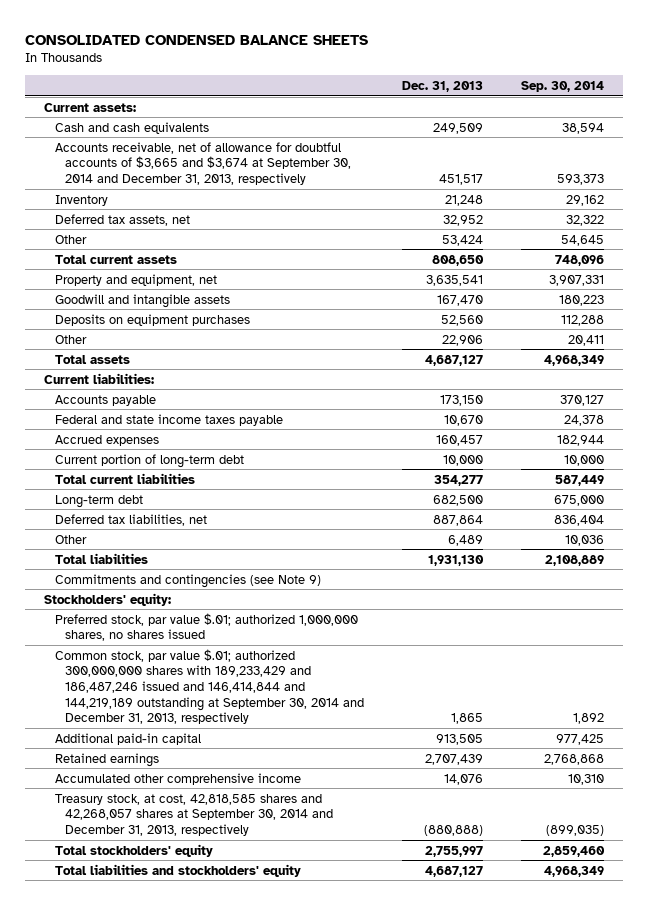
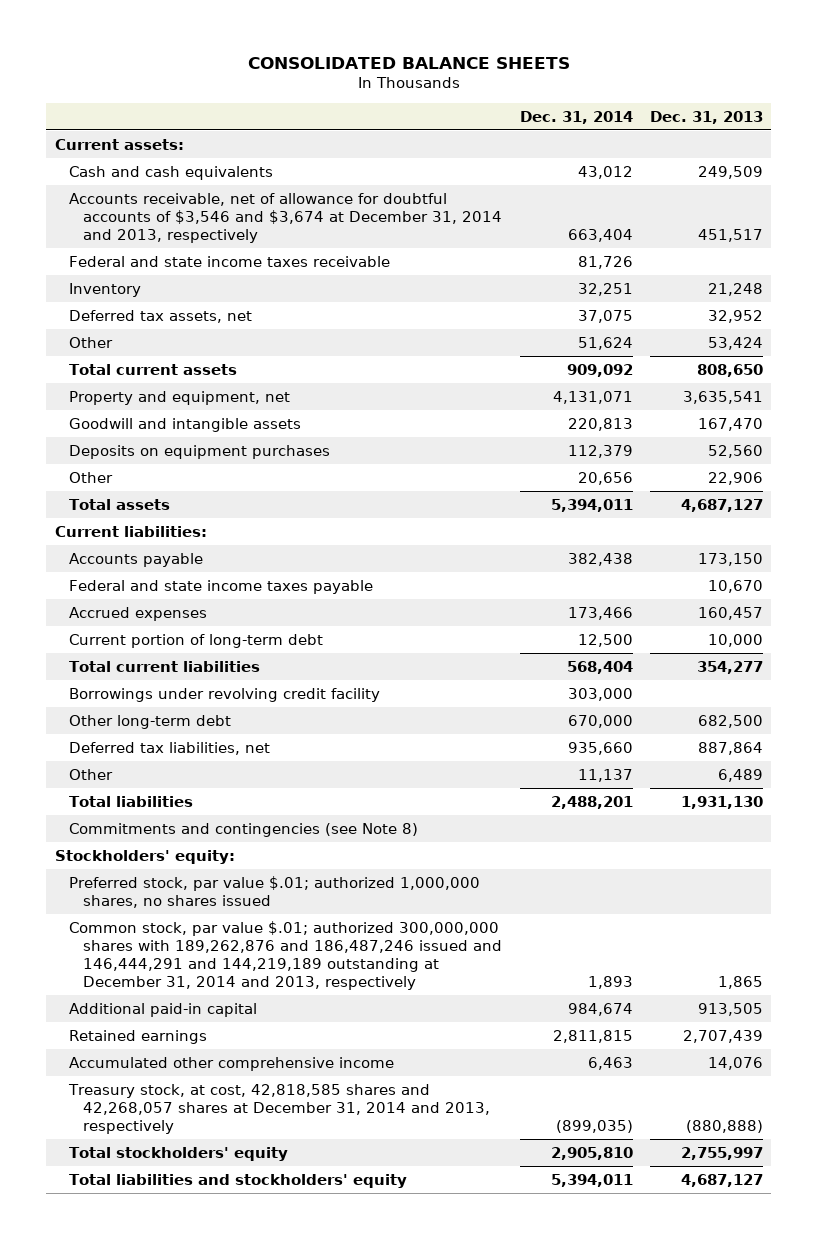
- CONSOLIDATED CONDENSED BALANCE SHEETS
+ CONSOLIDATED BALANCE SHEETS
- | Dec. 31, 2013 | Sep. 30, 2014
+ | Dec. 31, 2014 | Dec. 31, 2013
- Accounts receivable, net of allowance for doubtful accounts of $3,665 and $3,674 at September 30, 2014 and December 31, 2013, respectively | 451,517 | 593,373
+ Accounts receivable, net of allowance for doubtful accounts of $3,546 and $3,674 at December 31, 2014 and 2013, respectively | 663,404 | 451,517
+ Federal and state income taxes receivable | 81,726 |
- Long-term debt | 682,500 | 675,000
+ Borrowings under revolving credit facility | 303,000 |
+ Other long-term debt | 670,000 | 682,500
- Commitments and contingencies (see Note 9)
+ Commitments and contingencies (see Note 8)
- Common stock, par value $.01; authorized 300,000,000 shares with 189,233,429 and 186,487,246 issued and 146,414,844 and 144,219,189 outstanding at September 30, 2014 and December 31, 2013, respectively | 1,865 | 1,892
+ Common stock, par value $.01; authorized 300,000,000 shares with 189,262,876 and 186,487,246 issued and 146,444,291 and 144,219,189 outstanding at December 31, 2014 and 2013, respectively | 1,893 | 1,865
- Treasury stock, at cost, 42,818,585 shares and 42,268,057 shares at September 30, 2014 and December 31, 2013, respectively | (880,888) | (899,035)
+ Treasury stock, at cost, 42,818,585 shares and 42,268,057 shares at December 31, 2014 and 2013, respectively | (899,035) | (880,888)

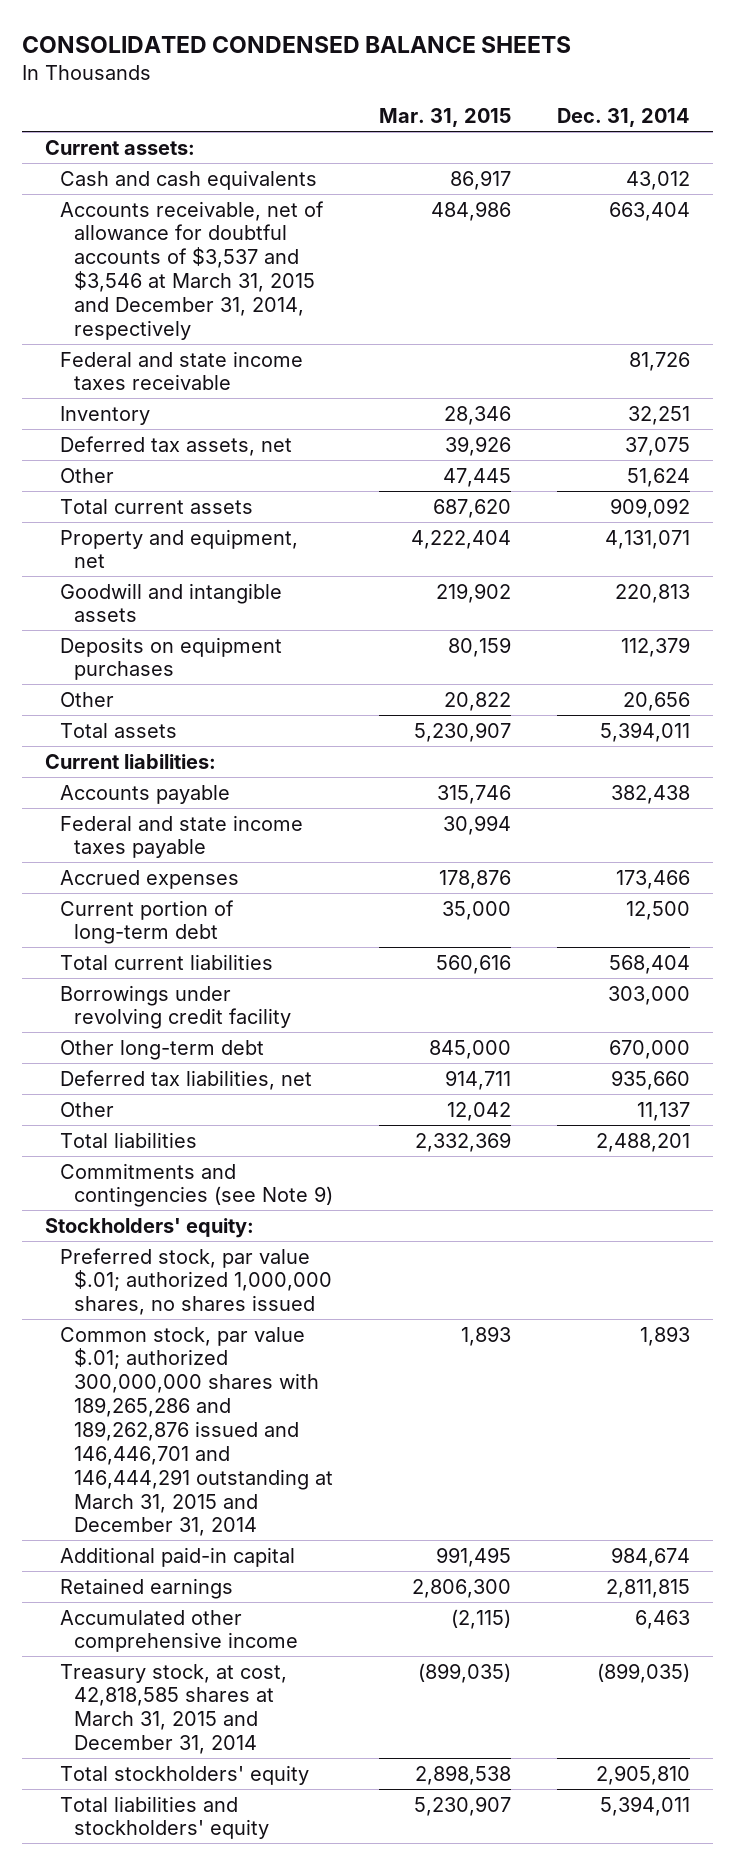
- CONSOLIDATED BALANCE SHEETS
+ CONSOLIDATED CONDENSED BALANCE SHEETS
- | Dec. 31, 2014 | Dec. 31, 2013
+ | Mar. 31, 2015 | Dec. 31, 2014
- Accounts receivable, net of allowance for doubtful accounts of $3,546 and $3,674 at December 31, 2014 and 2013, respectively | 663,404 | 451,517
+ Accounts receivable, net of allowance for doubtful accounts of $3,537 and $3,546 at March 31, 2015 and December 31, 2014, respectively | 484,986 | 663,404
- Commitments and contingencies (see Note 8)
+ Commitments and contingencies (see Note 9)
- Common stock, par value $.01; authorized 300,000,000 shares with 189,262,876 and 186,487,246 issued and 146,444,291 and 144,219,189 outstanding at December 31, 2014 and 2013, respectively | 1,893 | 1,865
+ Common stock, par value $.01; authorized 300,000,000 shares with 189,265,286 and 189,262,876 issued and 146,446,701 and 146,444,291 outstanding at March 31, 2015 and December 31, 2014 | 1,893 | 1,893
- Treasury stock, at cost, 42,818,585 shares and 42,268,057 shares at December 31, 2014 and 2013, respectively | (899,035) | (880,888)
+ Treasury stock, at cost, 42,818,585 shares at March 31, 2015 and December 31, 2014 | (899,035) | (899,035)

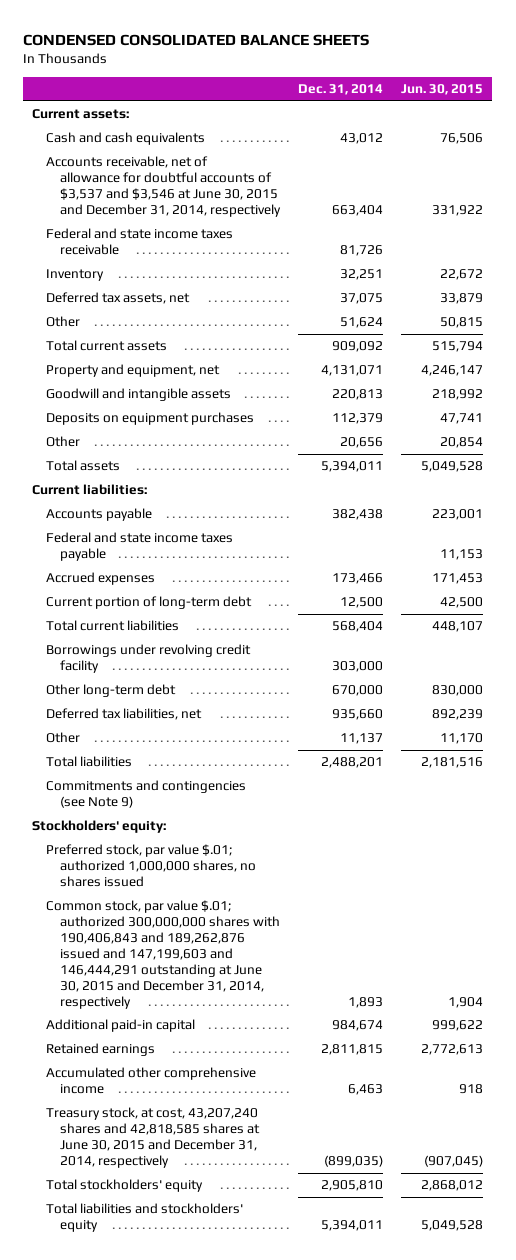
- CONSOLIDATED CONDENSED BALANCE SHEETS
+ CONDENSED CONSOLIDATED BALANCE SHEETS
- | Mar. 31, 2015 | Dec. 31, 2014
+ | Dec. 31, 2014 | Jun. 30, 2015
- Accounts receivable, net of allowance for doubtful accounts of $3,537 and $3,546 at March 31, 2015 and December 31, 2014, respectively | 484,986 | 663,404
+ Accounts receivable, net of allowance for doubtful accounts of $3,537 and $3,546 at June 30, 2015 and December 31, 2014, respectively | 663,404 | 331,922
- Common stock, par value $.01; authorized 300,000,000 shares with 189,265,286 and 189,262,876 issued and 146,446,701 and 146,444,291 outstanding at March 31, 2015 and December 31, 2014 | 1,893 | 1,893
+ Common stock, par value $.01; authorized 300,000,000 shares with 190,406,843 and 189,262,876 issued and 147,199,603 and 146,444,291 outstanding at June 30, 2015 and December 31, 2014, respectively | 1,893 | 1,904
- Treasury stock, at cost, 42,818,585 shares at March 31, 2015 and December 31, 2014 | (899,035) | (899,035)
+ Treasury stock, at cost, 43,207,240 shares and 42,818,585 shares at June 30, 2015 and December 31, 2014, respectively | (899,035) | (907,045)

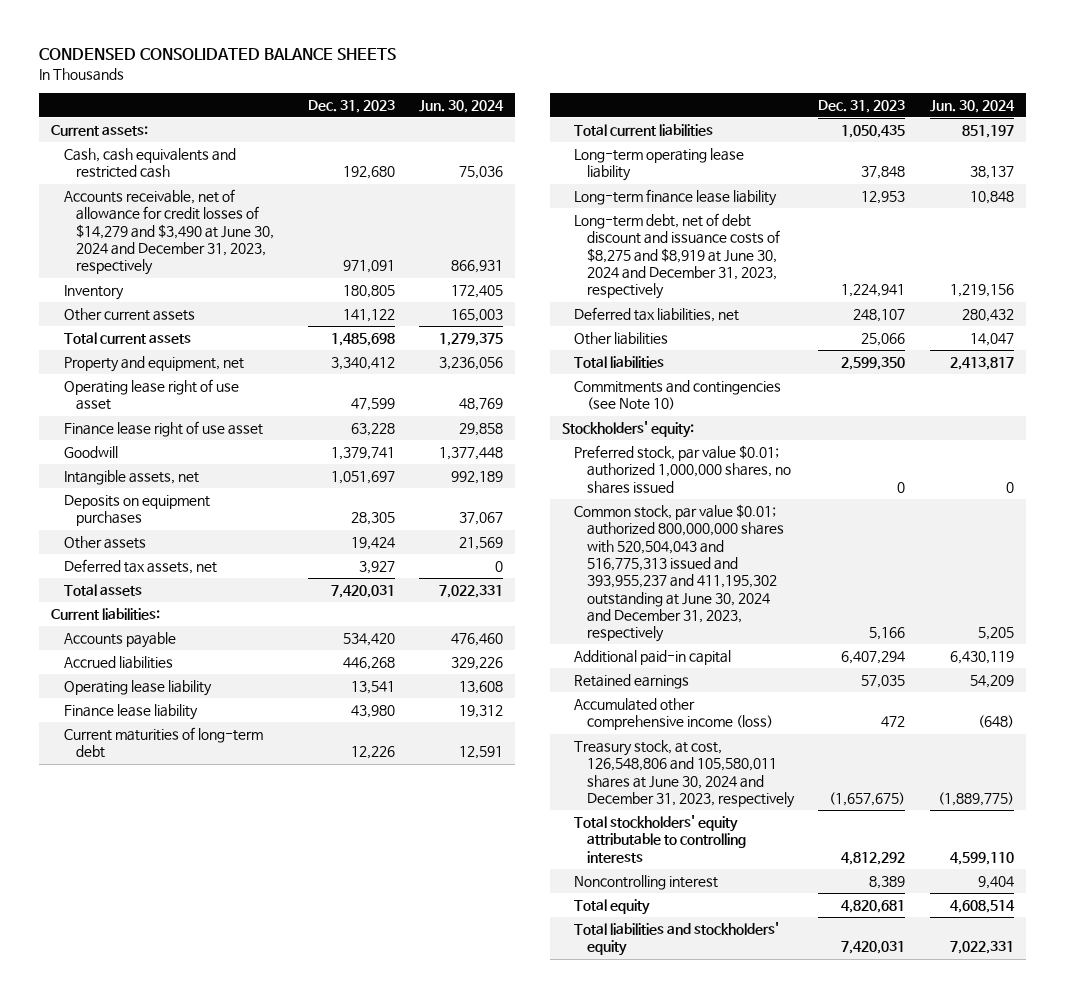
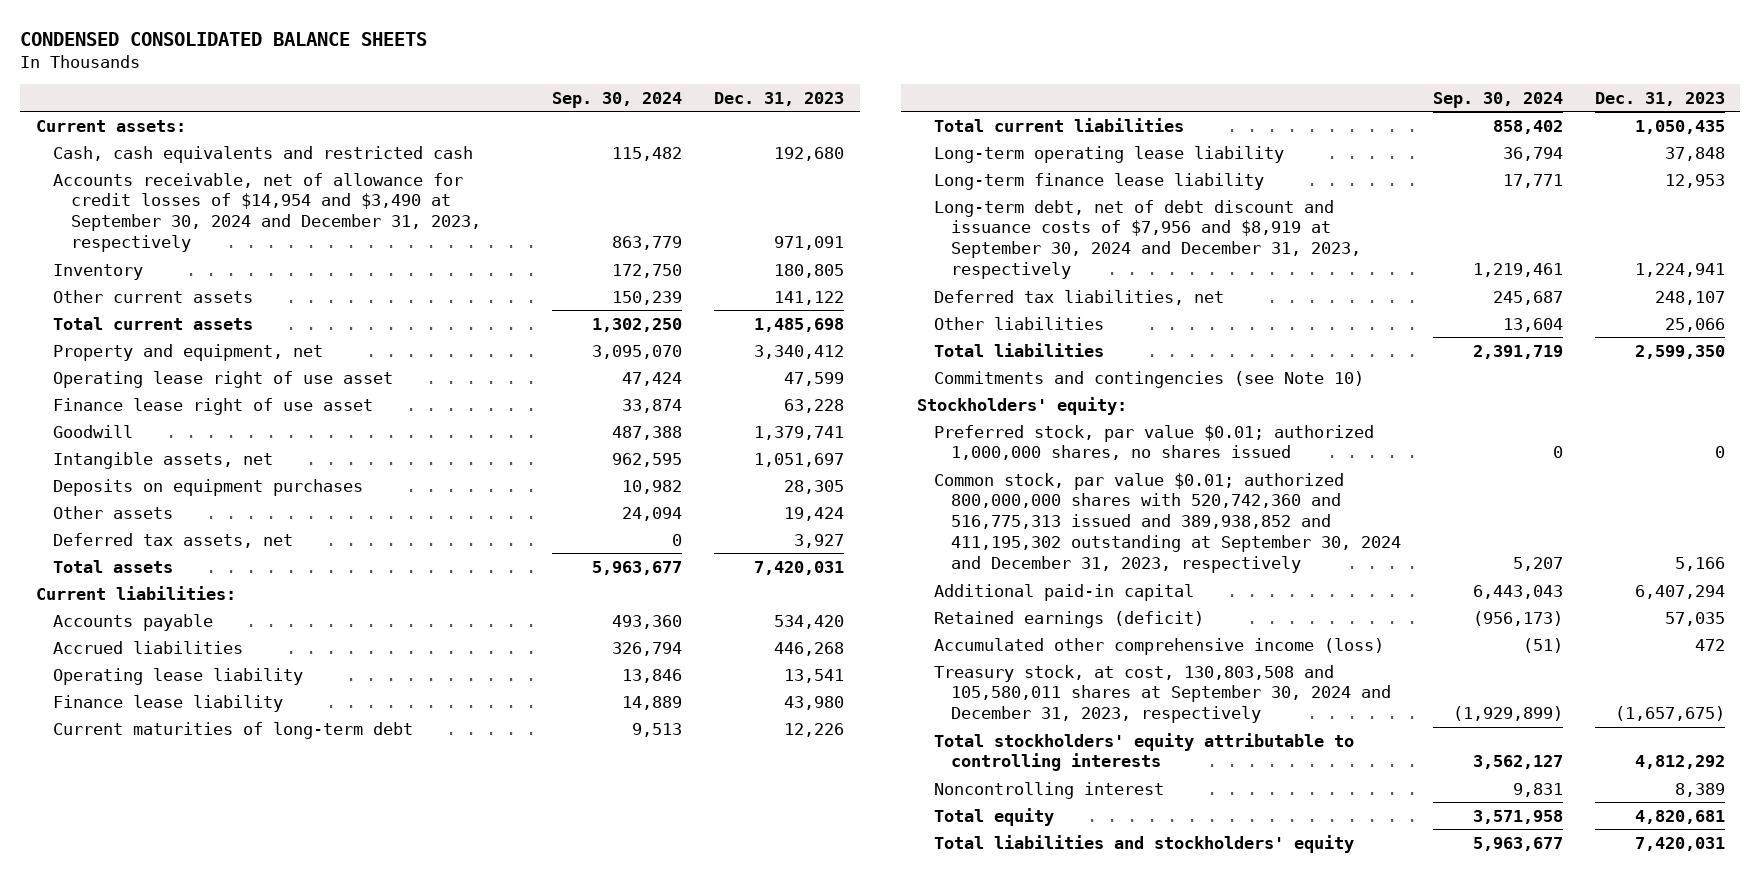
- | Dec. 31, 2023 | Jun. 30, 2024
+ | Sep. 30, 2024 | Dec. 31, 2023
- Accounts receivable, net of allowance for credit losses of $14,279 and $3,490 at June 30, 2024 and December 31, 2023, respectively | 971,091 | 866,931
+ Accounts receivable, net of allowance for credit losses of $14,954 and $3,490 at September 30, 2024 and December 31, 2023, respectively | 863,779 | 971,091
- Long-term debt, net of debt discount and issuance costs of $8,275 and $8,919 at June 30, 2024 and December 31, 2023, respectively | 1,224,941 | 1,219,156
+ Long-term debt, net of debt discount and issuance costs of $7,956 and $8,919 at September 30, 2024 and December 31, 2023, respectively | 1,219,461 | 1,224,941
- Common stock, par value $0.01; authorized 800,000,000 shares with 520,504,043 and 516,775,313 issued and 393,955,237 and 411,195,302 outstanding at June 30, 2024 and December 31, 2023, respectively | 5,166 | 5,205
+ Common stock, par value $0.01; authorized 800,000,000 shares with 520,742,360 and 516,775,313 issued and 389,938,852 and 411,195,302 outstanding at September 30, 2024 and December 31, 2023, respectively | 5,207 | 5,166
- Retained earnings | 57,035 | 54,209
+ Retained earnings (deficit) | (956,173) | 57,035
- Treasury stock, at cost, 126,548,806 and 105,580,011 shares at June 30, 2024 and December 31, 2023, respectively | (1,657,675) | (1,889,775)
+ Treasury stock, at cost, 130,803,508 and 105,580,011 shares at September 30, 2024 and December 31, 2023, respectively | (1,929,899) | (1,657,675)

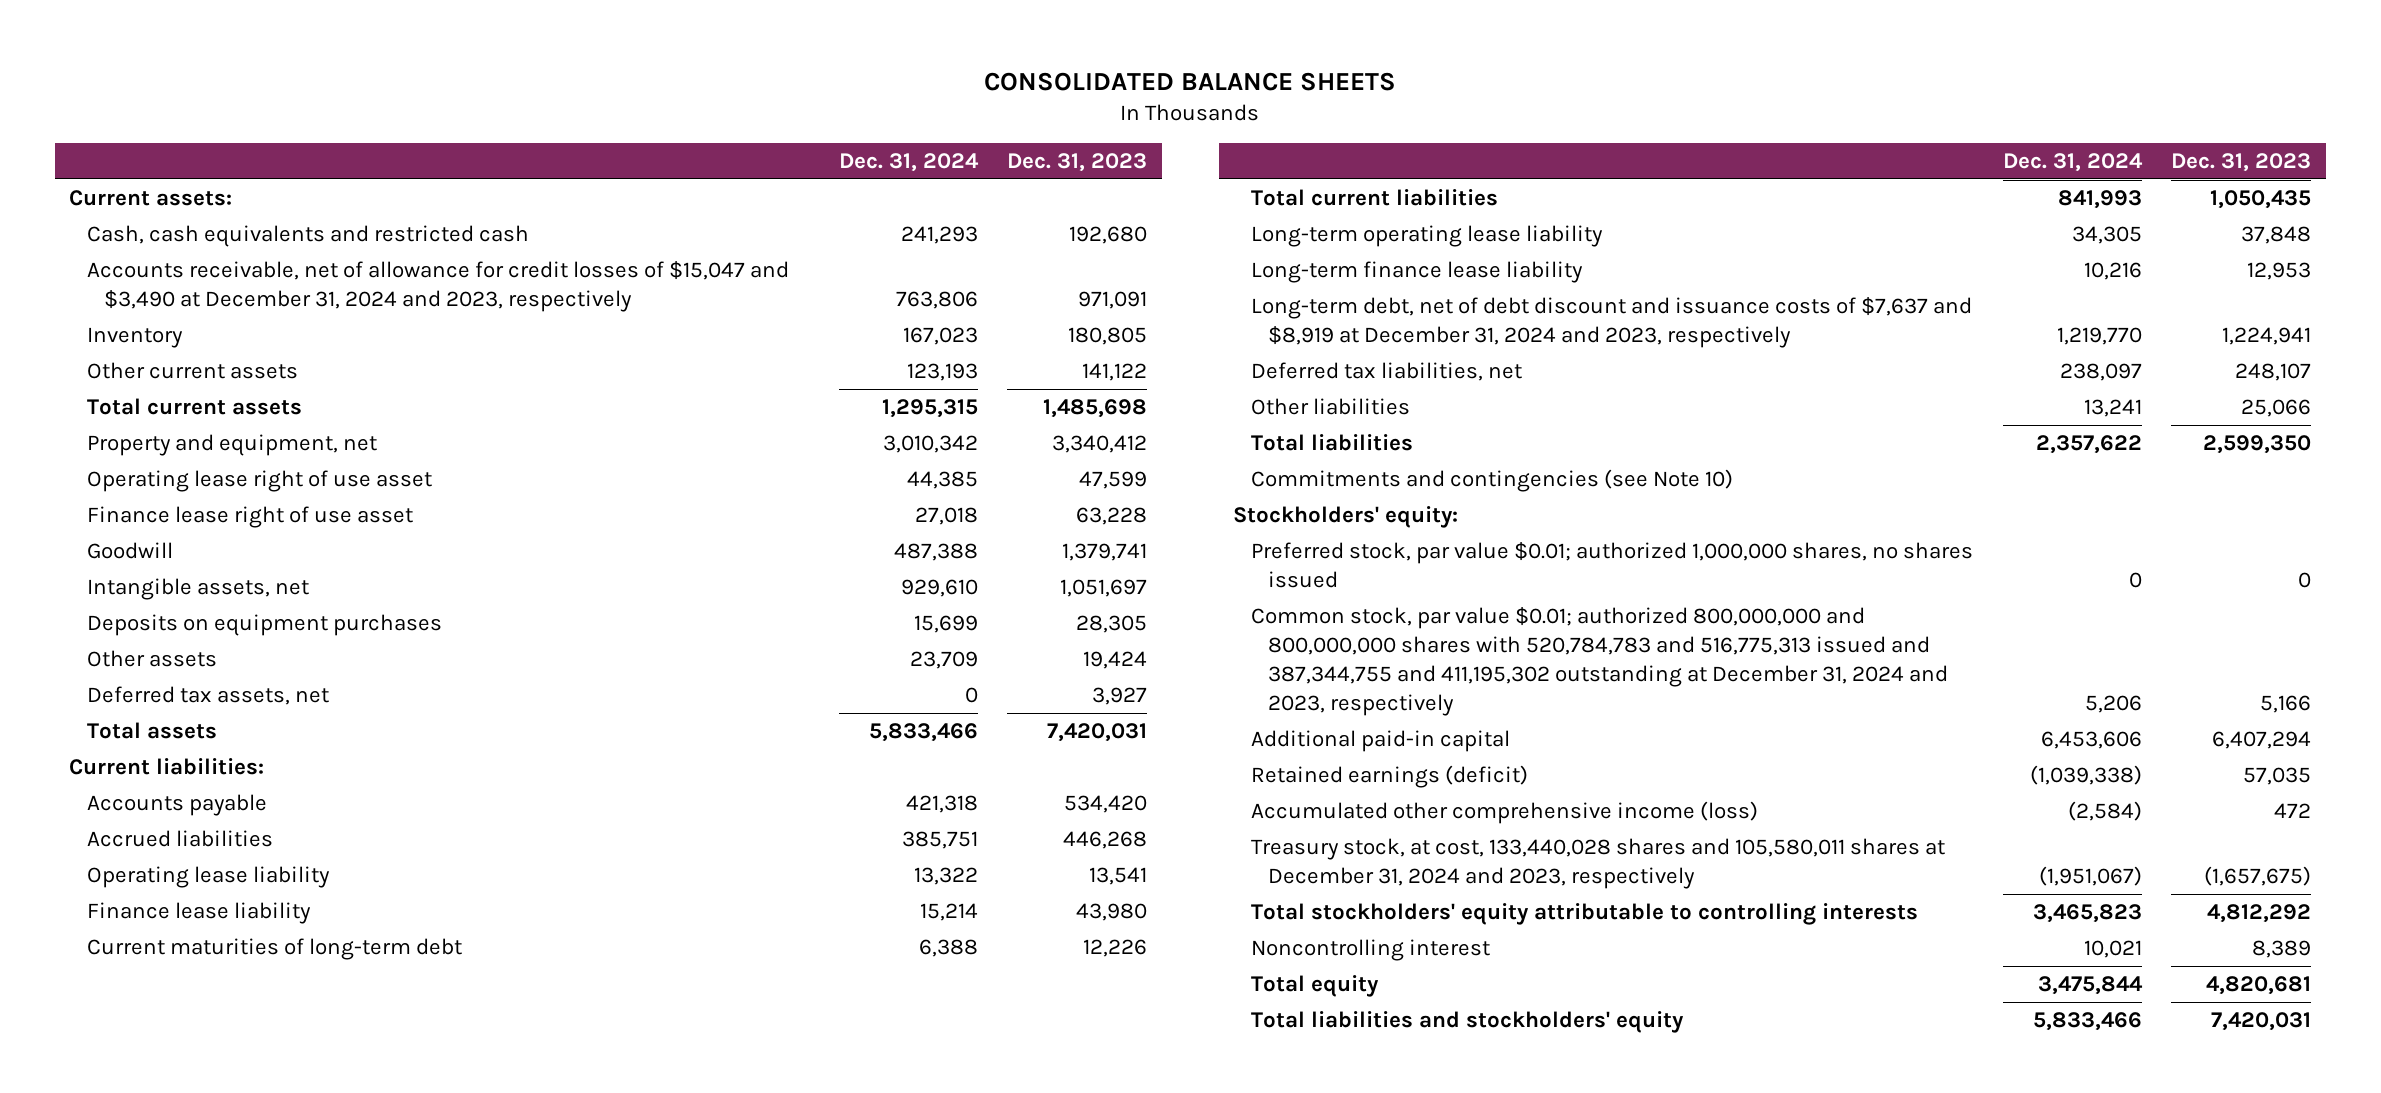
- CONDENSED CONSOLIDATED BALANCE SHEETS
+ CONSOLIDATED BALANCE SHEETS
- | Sep. 30, 2024 | Dec. 31, 2023
+ | Dec. 31, 2024 | Dec. 31, 2023
- Accounts receivable, net of allowance for credit losses of $14,954 and $3,490 at September 30, 2024 and December 31, 2023, respectively | 863,779 | 971,091
+ Accounts receivable, net of allowance for credit losses of $15,047 and $3,490 at December 31, 2024 and 2023, respectively | 763,806 | 971,091
- Long-term debt, net of debt discount and issuance costs of $7,956 and $8,919 at September 30, 2024 and December 31, 2023, respectively | 1,219,461 | 1,224,941
+ Long-term debt, net of debt discount and issuance costs of $7,637 and $8,919 at December 31, 2024 and 2023, respectively | 1,219,770 | 1,224,941
- Common stock, par value $0.01; authorized 800,000,000 shares with 520,742,360 and 516,775,313 issued and 389,938,852 and 411,195,302 outstanding at September 30, 2024 and December 31, 2023, respectively | 5,207 | 5,166
+ Common stock, par value $0.01; authorized 800,000,000 and 800,000,000 shares with 520,784,783 and 516,775,313 issued and 387,344,755 and 411,195,302 outstanding at December 31, 2024 and 2023, respectively | 5,206 | 5,166
- Treasury stock, at cost, 130,803,508 and 105,580,011 shares at September 30, 2024 and December 31, 2023, respectively | (1,929,899) | (1,657,675)
+ Treasury stock, at cost, 133,440,028 shares and 105,580,011 shares at December 31, 2024 and 2023, respectively | (1,951,067) | (1,657,675)

